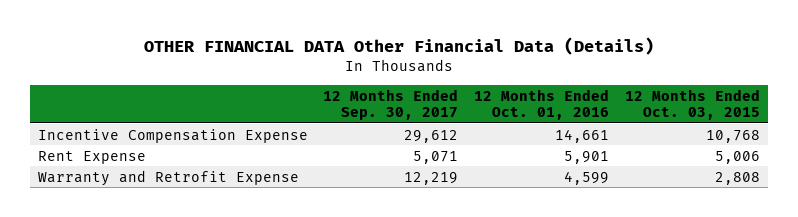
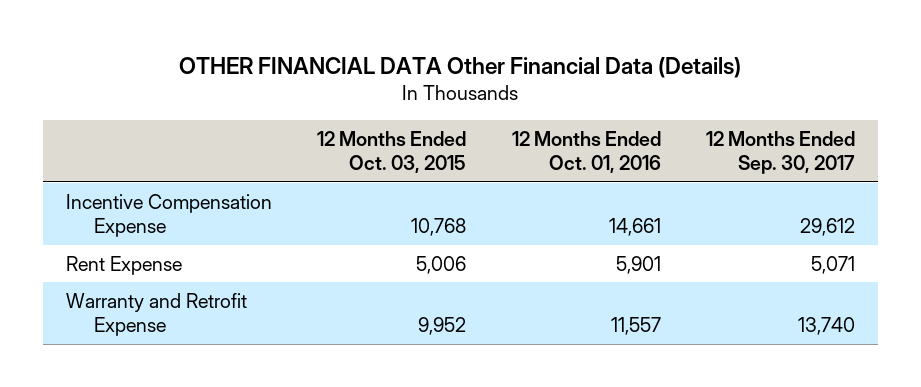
- | 12 Months Ended Sep. 30, 2017 | 12 Months Ended Oct. 01, 2016 | 12 Months Ended Oct. 03, 2015
+ | 12 Months Ended Oct. 03, 2015 | 12 Months Ended Oct. 01, 2016 | 12 Months Ended Sep. 30, 2017
- Warranty and Retrofit Expense | 12,219 | 4,599 | 2,808
+ Warranty and Retrofit Expense | 9,952 | 11,557 | 13,740

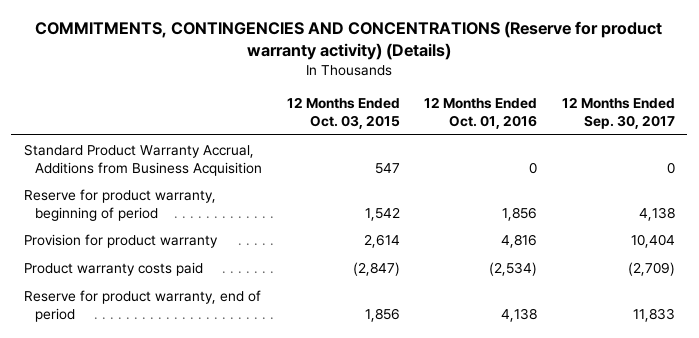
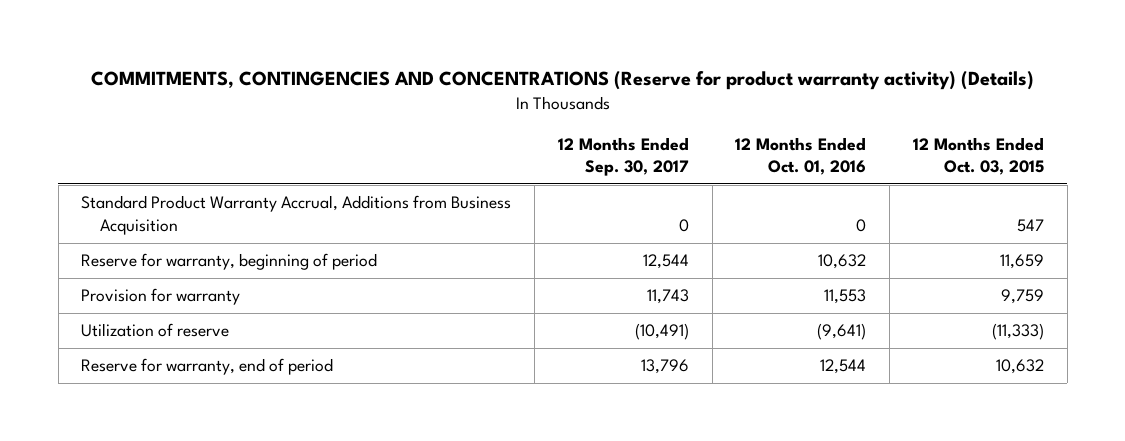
- | 12 Months Ended Oct. 03, 2015 | 12 Months Ended Oct. 01, 2016 | 12 Months Ended Sep. 30, 2017
+ | 12 Months Ended Sep. 30, 2017 | 12 Months Ended Oct. 01, 2016 | 12 Months Ended Oct. 03, 2015
- Reserve for product warranty, beginning of period | 1,542 | 1,856 | 4,138
- Provision for product warranty | 2,614 | 4,816 | 10,404
- Product warranty costs paid | (2,847) | (2,534) | (2,709)
- Reserve for product warranty, end of period | 1,856 | 4,138 | 11,833
+ Reserve for warranty, beginning of period | 12,544 | 10,632 | 11,659
+ Provision for warranty | 11,743 | 11,553 | 9,759
+ Utilization of reserve | (10,491) | (9,641) | (11,333)
+ Reserve for warranty, end of period | 13,796 | 12,544 | 10,632

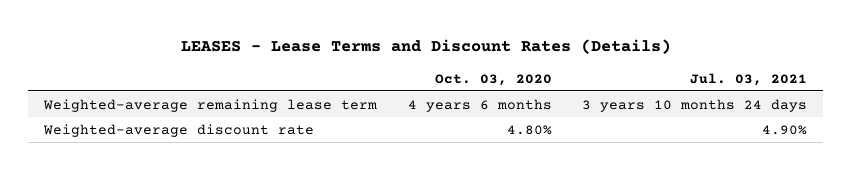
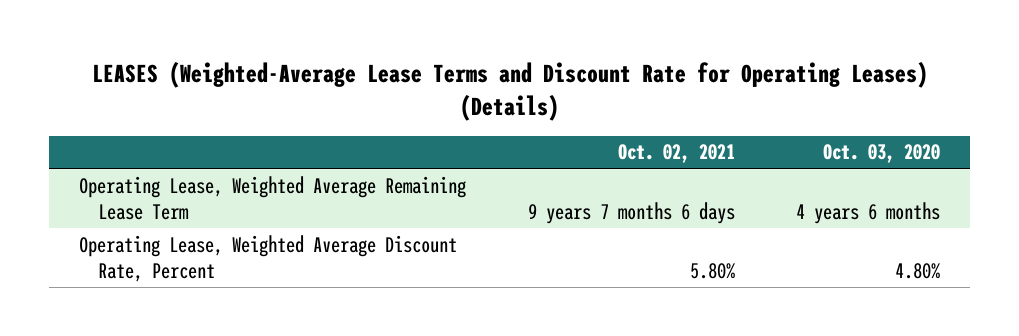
- LEASES - Lease Terms and Discount Rates (Details)
+ LEASES (Weighted-Average Lease Terms and Discount Rate for Operating Leases) (Details)
- | Oct. 03, 2020 | Jul. 03, 2021
+ | Oct. 02, 2021 | Oct. 03, 2020
- Weighted-average remaining lease term | 4 years 6 months | 3 years 10 months 24 days
- Weighted-average discount rate | 4.80% | 4.90%
+ Operating Lease, Weighted Average Remaining Lease Term | 9 years 7 months 6 days | 4 years 6 months
+ Operating Lease, Weighted Average Discount Rate, Percent | 5.80% | 4.80%

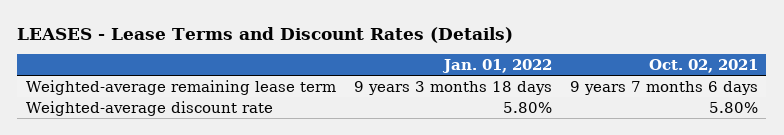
- LEASES (Weighted-Average Lease Terms and Discount Rate for Operating Leases) (Details)
+ LEASES - Lease Terms and Discount Rates (Details)
- | Oct. 02, 2021 | Oct. 03, 2020
+ | Jan. 01, 2022 | Oct. 02, 2021
- Operating Lease, Weighted Average Remaining Lease Term | 9 years 7 months 6 days | 4 years 6 months
- Operating Lease, Weighted Average Discount Rate, Percent | 5.80% | 4.80%
+ Weighted-average remaining lease term | 9 years 3 months 18 days | 9 years 7 months 6 days
+ Weighted-average discount rate | 5.80% | 5.80%

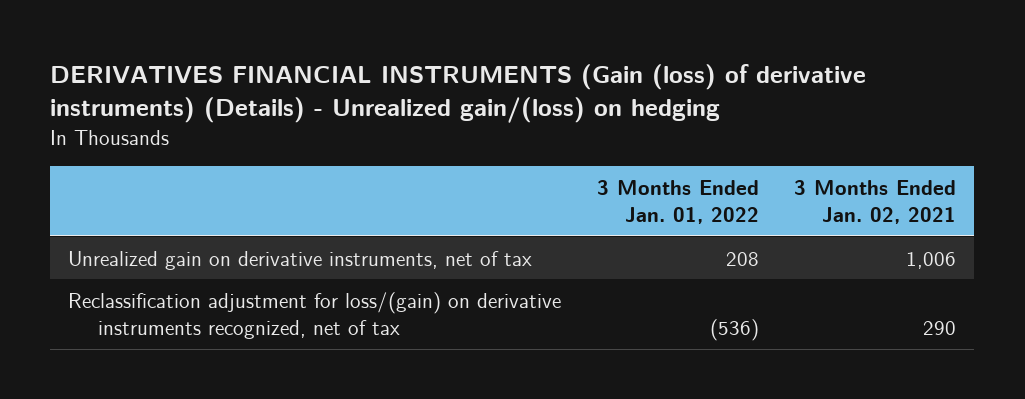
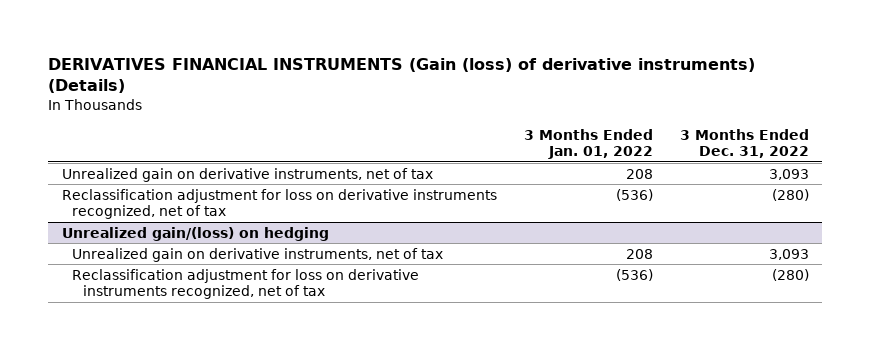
- DERIVATIVES FINANCIAL INSTRUMENTS (Gain (loss) of derivative instruments) (Details) - Unrealized gain/(loss) on hedging
+ DERIVATIVES FINANCIAL INSTRUMENTS (Gain (loss) of derivative instruments) (Details)
- | 3 Months Ended Jan. 01, 2022 | 3 Months Ended Jan. 02, 2021
+ | 3 Months Ended Jan. 01, 2022 | 3 Months Ended Dec. 31, 2022
- Reclassification adjustment for loss/(gain) on derivative instruments recognized, net of tax | (536) | 290
+ Reclassification adjustment for loss on derivative instruments recognized, net of tax | (536) | (280)
+ Unrealized gain/(loss) on hedging
+ Unrealized gain on derivative instruments, net of tax | 208 | 3,093
+ Reclassification adjustment for loss on derivative instruments recognized, net of tax | (536) | (280)

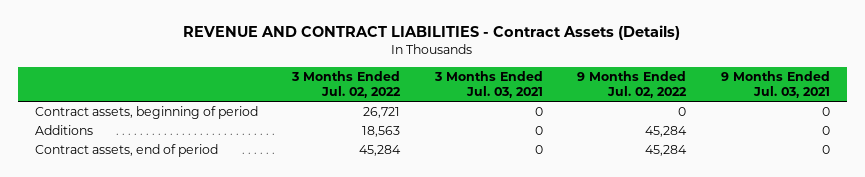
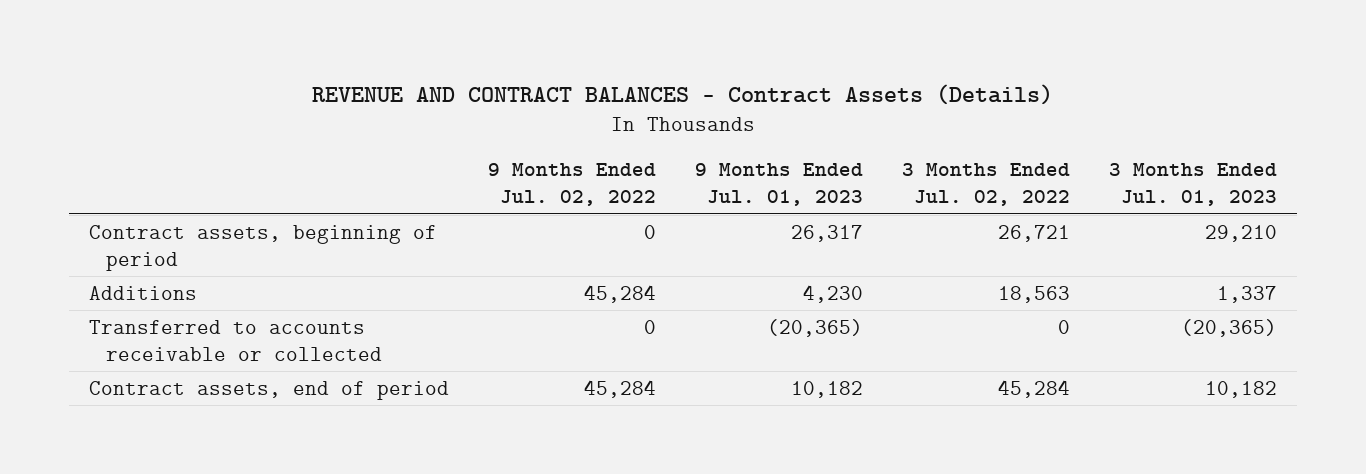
- REVENUE AND CONTRACT LIABILITIES - Contract Assets (Details)
+ REVENUE AND CONTRACT BALANCES - Contract Assets (Details)
- | 3 Months Ended Jul. 02, 2022 | 3 Months Ended Jul. 03, 2021 | 9 Months Ended Jul. 02, 2022 | 9 Months Ended Jul. 03, 2021
+ | 9 Months Ended Jul. 02, 2022 | 9 Months Ended Jul. 01, 2023 | 3 Months Ended Jul. 02, 2022 | 3 Months Ended Jul. 01, 2023
+ Transferred to accounts receivable or collected | 0 | (20,365) | 0 | (20,365)

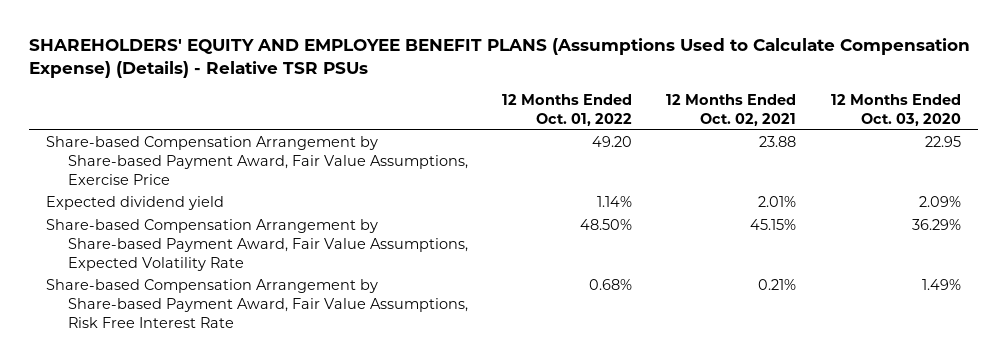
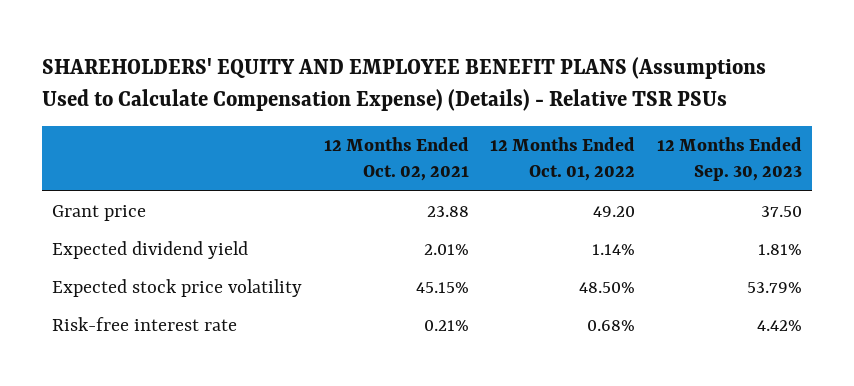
- | 12 Months Ended Oct. 01, 2022 | 12 Months Ended Oct. 02, 2021 | 12 Months Ended Oct. 03, 2020
+ | 12 Months Ended Oct. 02, 2021 | 12 Months Ended Oct. 01, 2022 | 12 Months Ended Sep. 30, 2023
- Share-based Compensation Arrangement by Share-based Payment Award, Fair Value Assumptions, Exercise Price | 49.20 | 23.88 | 22.95
+ Grant price | 23.88 | 49.20 | 37.50
- Share-based Compensation Arrangement by Share-based Payment Award, Fair Value Assumptions, Expected Volatility Rate | 48.50% | 45.15% | 36.29%
- Share-based Compensation Arrangement by Share-based Payment Award, Fair Value Assumptions, Risk Free Interest Rate | 0.68% | 0.21% | 1.49%
+ Expected stock price volatility | 45.15% | 48.50% | 53.79%
+ Risk-free interest rate | 0.21% | 0.68% | 4.42%

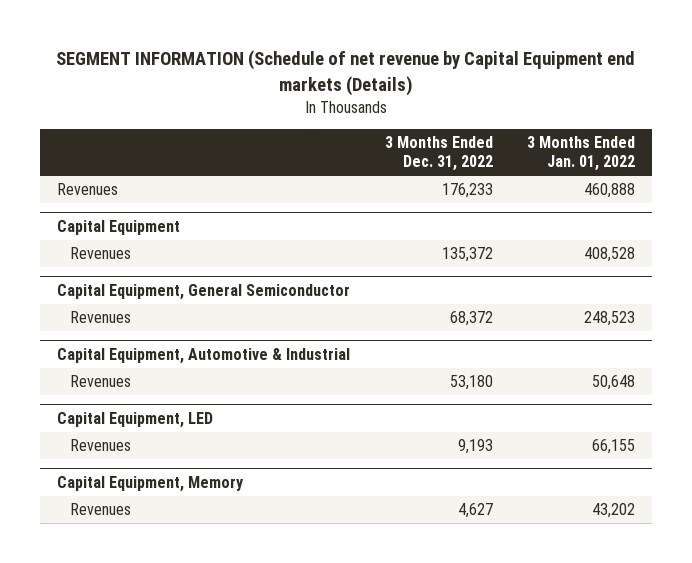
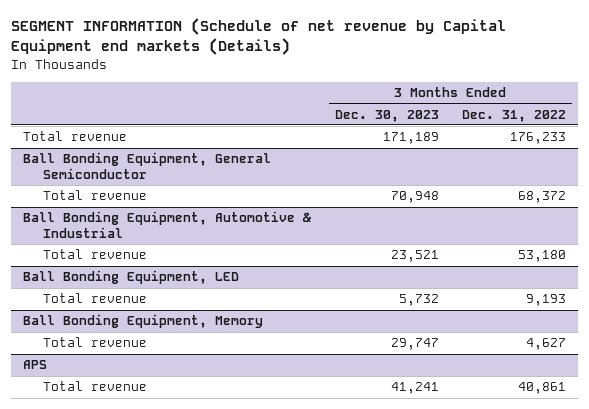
- | 3 Months Ended Dec. 31, 2022 | 3 Months Ended Jan. 01, 2022
+ | 3 Months Ended Dec. 30, 2023 | 3 Months Ended Dec. 31, 2022
- Revenues | 176,233 | 460,888
- Capital Equipment
- Revenues | 135,372 | 408,528
- Capital Equipment, General Semiconductor
- Revenues | 68,372 | 248,523
- Capital Equipment, Automotive & Industrial
- Revenues | 53,180 | 50,648
- Capital Equipment, LED
- Revenues | 9,193 | 66,155
- Capital Equipment, Memory
- Revenues | 4,627 | 43,202
+ Total revenue | 171,189 | 176,233
+ Ball Bonding Equipment, General Semiconductor
+ Total revenue | 70,948 | 68,372
+ Ball Bonding Equipment, Automotive & Industrial
+ Total revenue | 23,521 | 53,180
+ Ball Bonding Equipment, LED
+ Total revenue | 5,732 | 9,193
+ Ball Bonding Equipment, Memory
+ Total revenue | 29,747 | 4,627
+ APS
+ Total revenue | 41,241 | 40,861

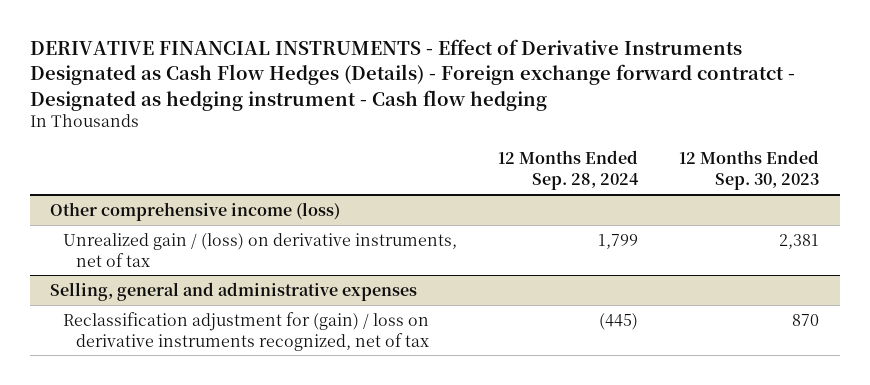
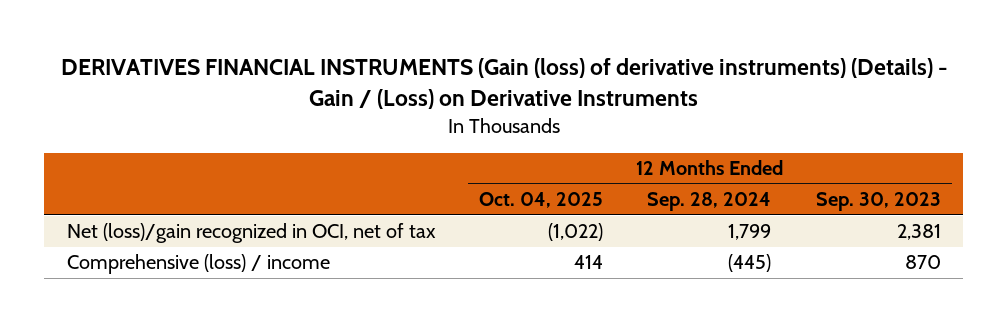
- DERIVATIVE FINANCIAL INSTRUMENTS - Effect of Derivative Instruments Designated as Cash Flow Hedges (Details) - Foreign exchange forward contratct - Designated as hedging instrument - Cash flow hedging
+ DERIVATIVES FINANCIAL INSTRUMENTS (Gain (loss) of derivative instruments) (Details) - Gain / (Loss) on Derivative Instruments
- | 12 Months Ended Sep. 28, 2024 | 12 Months Ended Sep. 30, 2023
+ | 12 Months Ended Oct. 04, 2025 | 12 Months Ended Sep. 28, 2024 | 12 Months Ended Sep. 30, 2023
- Other comprehensive income (loss)
- Unrealized gain / (loss) on derivative instruments, net of tax | 1,799 | 2,381
- Selling, general and administrative expenses
- Reclassification adjustment for (gain) / loss on derivative instruments recognized, net of tax | (445) | 870
+ Net (loss)/gain recognized in OCI, net of tax | (1,022) | 1,799 | 2,381
+ Comprehensive (loss) / income | 414 | (445) | 870

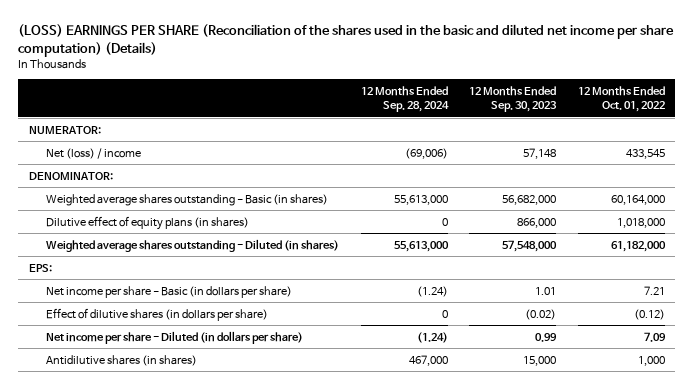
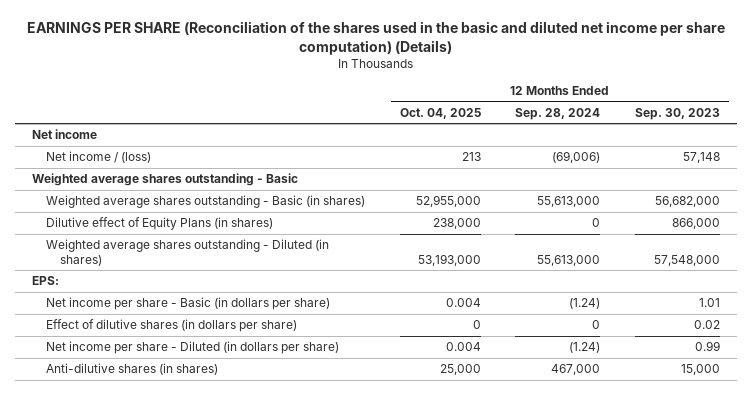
- (LOSS) EARNINGS PER SHARE (Reconciliation of the shares used in the basic and diluted net income per share computation) (Details)
+ EARNINGS PER SHARE (Reconciliation of the shares used in the basic and diluted net income per share computation) (Details)
- | 12 Months Ended Sep. 28, 2024 | 12 Months Ended Sep. 30, 2023 | 12 Months Ended Oct. 01, 2022
+ | 12 Months Ended Oct. 04, 2025 | 12 Months Ended Sep. 28, 2024 | 12 Months Ended Sep. 30, 2023
- NUMERATOR:
- Net (loss) / income | (69,006) | 57,148 | 433,545
- DENOMINATOR:
+ Net income
+ Net income / (loss) | 213 | (69,006) | 57,148
+ Weighted average shares outstanding - Basic
- Dilutive effect of equity plans (in shares) | 0 | 866,000 | 1,018,000
+ Dilutive effect of Equity Plans (in shares) | 238,000 | 0 | 866,000
- Effect of dilutive shares (in dollars per share) | 0 | (0.02) | (0.12)
+ Effect of dilutive shares (in dollars per share) | 0 | 0 | 0.02
- Antidilutive shares (in shares) | 467,000 | 15,000 | 1,000
+ Anti-dilutive shares (in shares) | 25,000 | 467,000 | 15,000

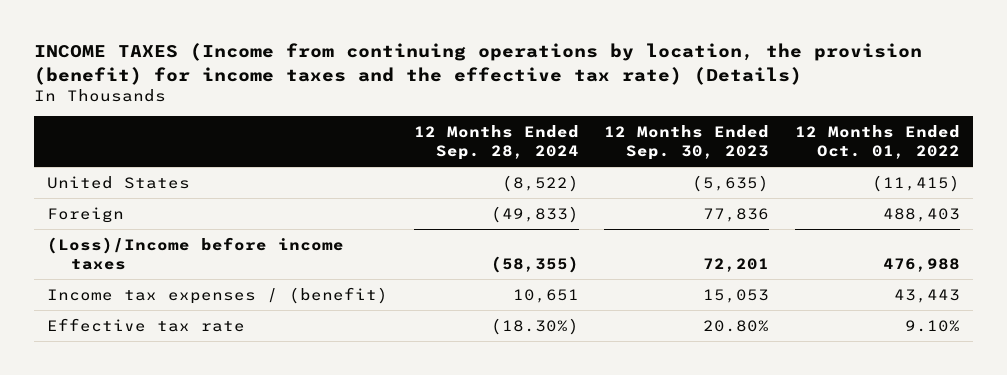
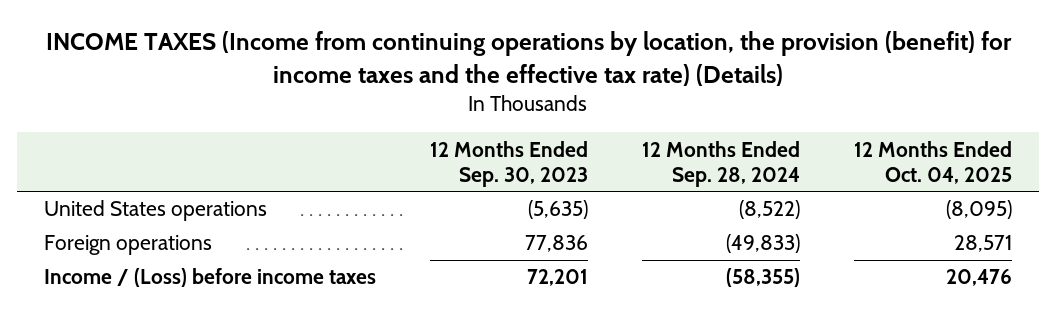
- | 12 Months Ended Sep. 28, 2024 | 12 Months Ended Sep. 30, 2023 | 12 Months Ended Oct. 01, 2022
+ | 12 Months Ended Sep. 30, 2023 | 12 Months Ended Sep. 28, 2024 | 12 Months Ended Oct. 04, 2025
- United States | (8,522) | (5,635) | (11,415)
- Foreign | (49,833) | 77,836 | 488,403
- (Loss)/Income before income taxes | (58,355) | 72,201 | 476,988
- Income tax expenses / (benefit) | 10,651 | 15,053 | 43,443
- Effective tax rate | (18.30%) | 20.80% | 9.10%
+ United States operations | (5,635) | (8,522) | (8,095)
+ Foreign operations | 77,836 | (49,833) | 28,571
+ Income / (Loss) before income taxes | 72,201 | (58,355) | 20,476

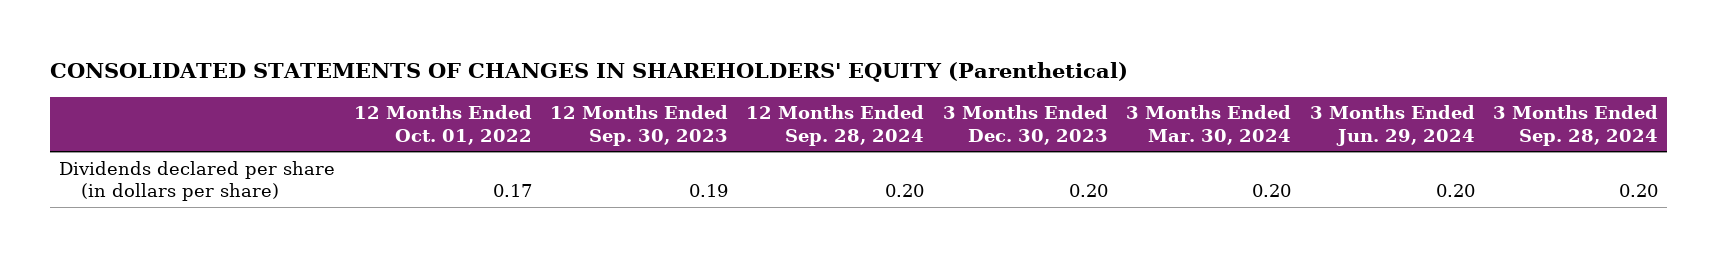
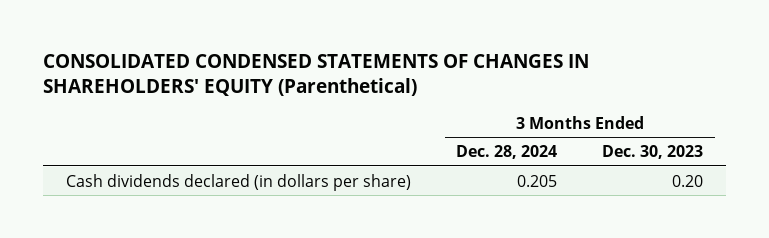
- CONSOLIDATED STATEMENTS OF CHANGES IN SHAREHOLDERS' EQUITY (Parenthetical)
+ CONSOLIDATED CONDENSED STATEMENTS OF CHANGES IN SHAREHOLDERS' EQUITY (Parenthetical)
- | 12 Months Ended Oct. 01, 2022 | 12 Months Ended Sep. 30, 2023 | 12 Months Ended Sep. 28, 2024 | 3 Months Ended Dec. 30, 2023 | 3 Months Ended Mar. 30, 2024 | 3 Months Ended Jun. 29, 2024 | 3 Months Ended Sep. 28, 2024
+ | 3 Months Ended Dec. 28, 2024 | 3 Months Ended Dec. 30, 2023
- Dividends declared per share (in dollars per share) | 0.17 | 0.19 | 0.20 | 0.20 | 0.20 | 0.20 | 0.20
+ Cash dividends declared (in dollars per share) | 0.205 | 0.20

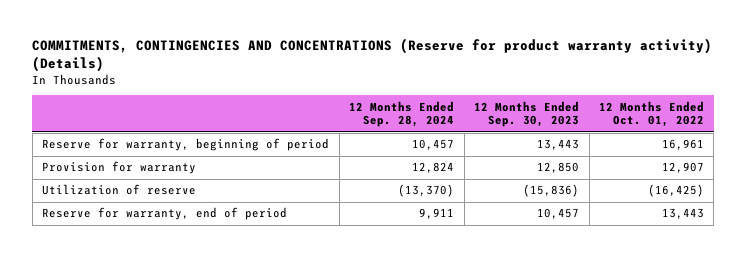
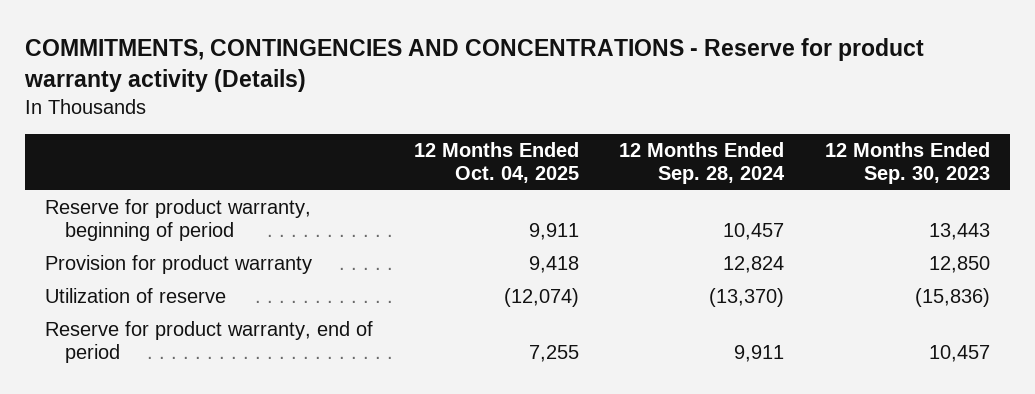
- COMMITMENTS, CONTINGENCIES AND CONCENTRATIONS (Reserve for product warranty activity) (Details)
+ COMMITMENTS, CONTINGENCIES AND CONCENTRATIONS - Reserve for product warranty activity (Details)
- | 12 Months Ended Sep. 28, 2024 | 12 Months Ended Sep. 30, 2023 | 12 Months Ended Oct. 01, 2022
+ | 12 Months Ended Oct. 04, 2025 | 12 Months Ended Sep. 28, 2024 | 12 Months Ended Sep. 30, 2023
- Reserve for warranty, beginning of period | 10,457 | 13,443 | 16,961
- Provision for warranty | 12,824 | 12,850 | 12,907
+ Reserve for product warranty, beginning of period | 9,911 | 10,457 | 13,443
+ Provision for product warranty | 9,418 | 12,824 | 12,850
- Reserve for warranty, end of period | 9,911 | 10,457 | 13,443
+ Reserve for product warranty, end of period | 7,255 | 9,911 | 10,457

